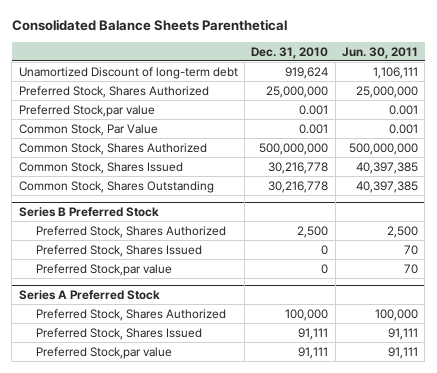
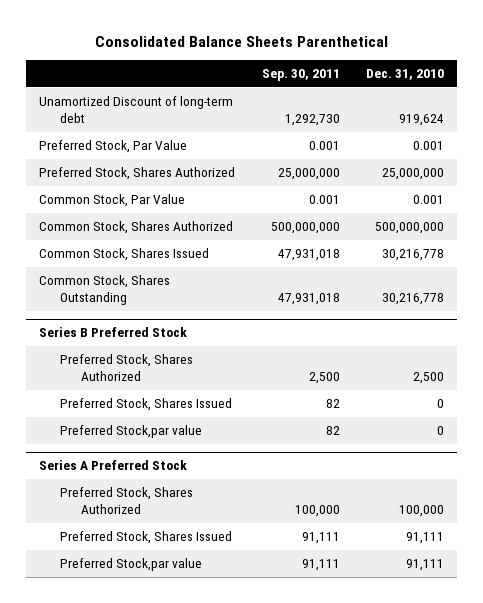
- | Dec. 31, 2010 | Jun. 30, 2011
+ | Sep. 30, 2011 | Dec. 31, 2010
+ Preferred Stock, Par Value | 0.001 | 0.001
- Preferred Stock,par value | 0.001 | 0.001

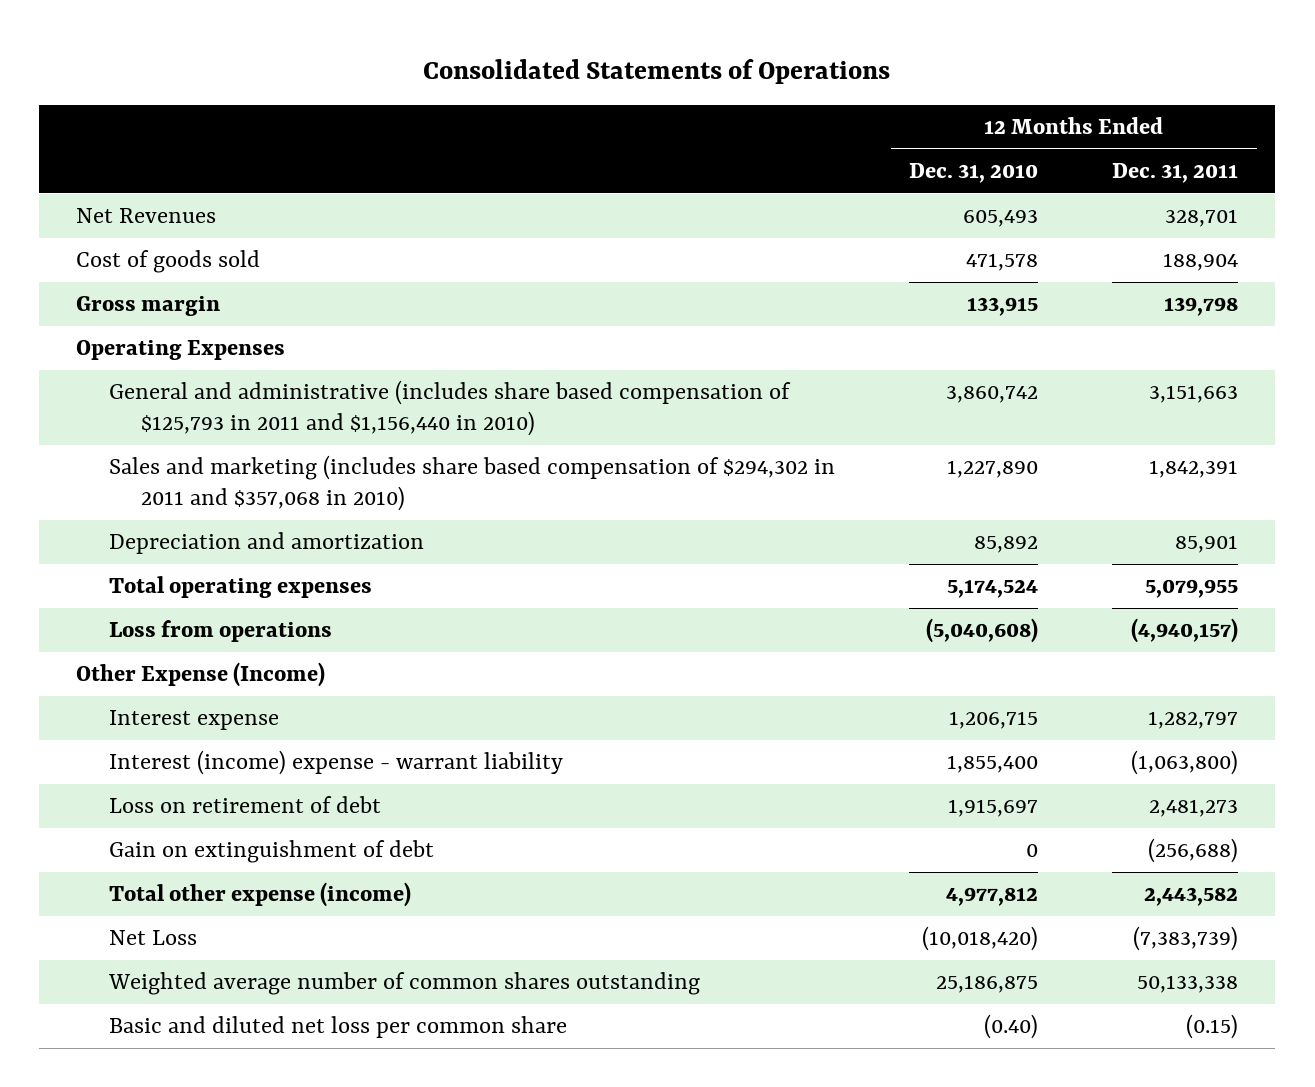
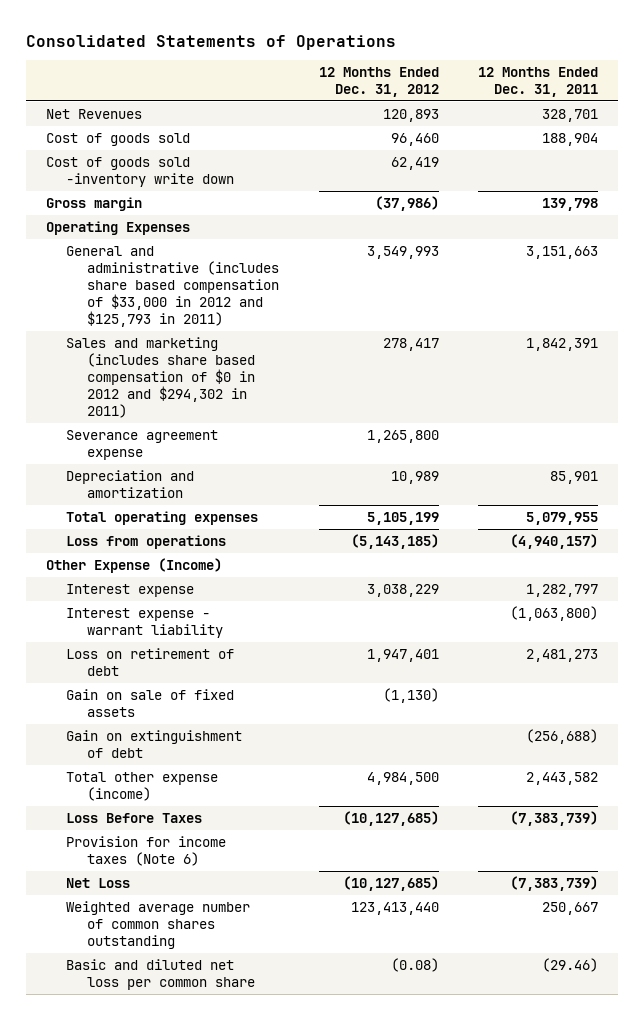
- | 12 Months Ended Dec. 31, 2010 | 12 Months Ended Dec. 31, 2011
+ | 12 Months Ended Dec. 31, 2012 | 12 Months Ended Dec. 31, 2011
+ Cost of goods sold -inventory write down | 62,419 |
- General and administrative (includes share based compensation of $125,793 in 2011 and $1,156,440 in 2010) | 3,860,742 | 3,151,663
- Sales and marketing (includes share based compensation of $294,302 in 2011 and $357,068 in 2010) | 1,227,890 | 1,842,391
+ General and administrative (includes share based compensation of $33,000 in 2012 and $125,793 in 2011) | 3,549,993 | 3,151,663
+ Sales and marketing (includes share based compensation of $0 in 2012 and $294,302 in 2011) | 278,417 | 1,842,391
+ Severance agreement expense | 1,265,800 |
- Interest (income) expense - warrant liability | 1,855,400 | (1,063,800)
+ Interest expense - warrant liability | | (1,063,800)
+ Gain on sale of fixed assets | (1,130) |
+ Loss Before Taxes | (10,127,685) | (7,383,739)
+ Provision for income taxes (Note 6)
- Weighted average number of common shares outstanding | 25,186,875 | 50,133,338
- Basic and diluted net loss per common share | (0.40) | (0.15)
+ Weighted average number of common shares outstanding | 123,413,440 | 250,667
+ Basic and diluted net loss per common share | (0.08) | (29.46)

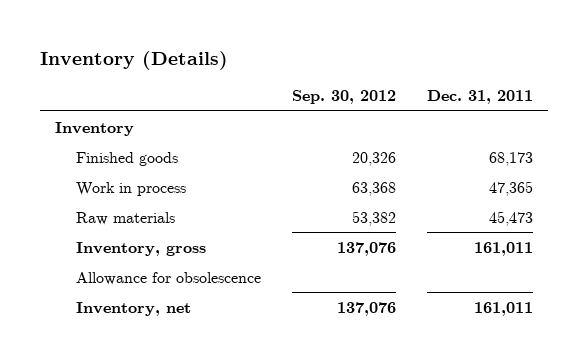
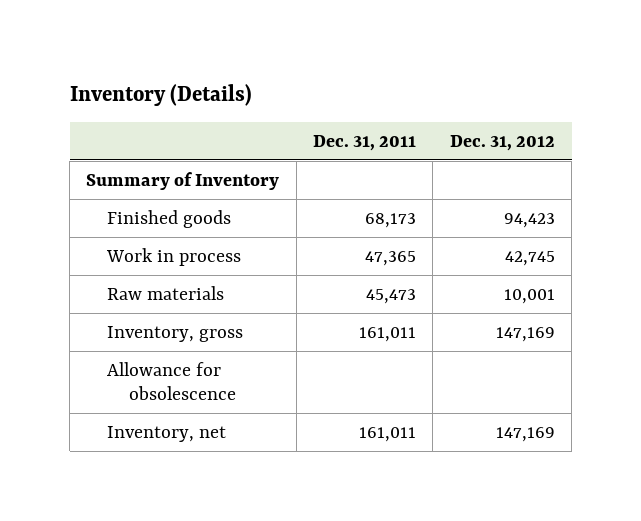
- | Sep. 30, 2012 | Dec. 31, 2011
+ | Dec. 31, 2011 | Dec. 31, 2012
- Inventory
+ Summary of Inventory

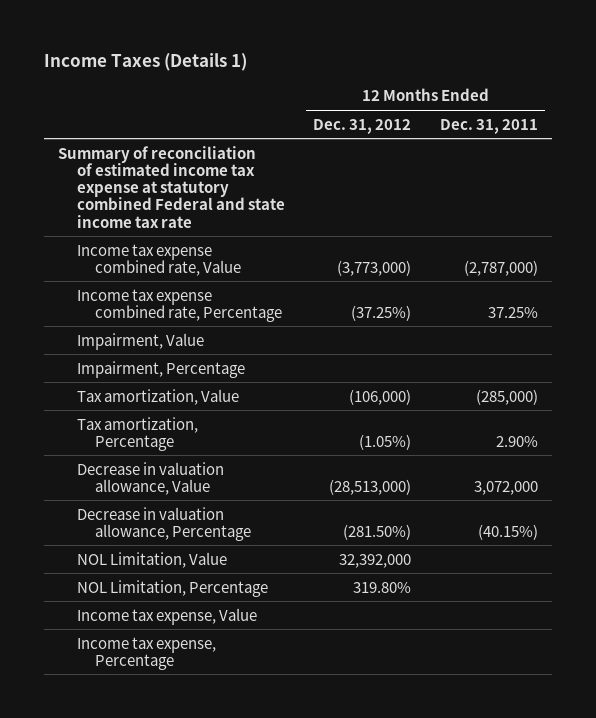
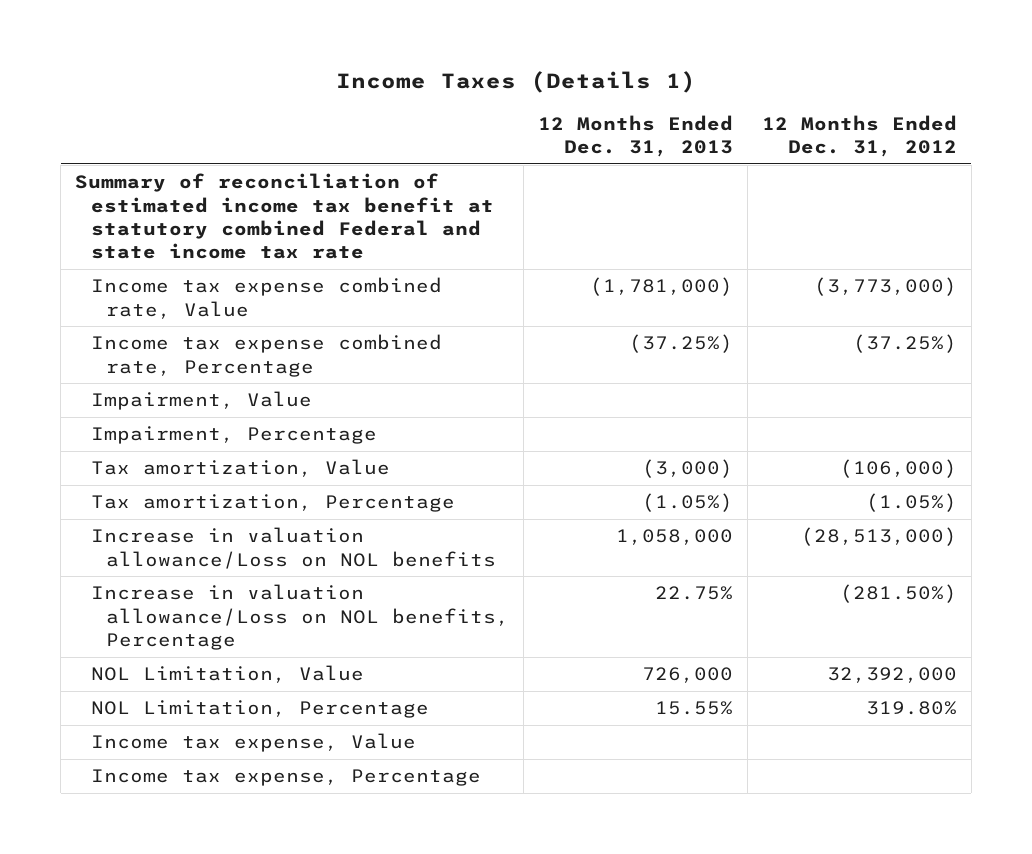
- | 12 Months Ended Dec. 31, 2012 | 12 Months Ended Dec. 31, 2011
+ | 12 Months Ended Dec. 31, 2013 | 12 Months Ended Dec. 31, 2012
- Summary of reconciliation of estimated income tax expense at statutory combined Federal and state income tax rate
+ Summary of reconciliation of estimated income tax benefit at statutory combined Federal and state income tax rate
- Decrease in valuation allowance, Value | (28,513,000) | 3,072,000
- Decrease in valuation allowance, Percentage | (281.50%) | (40.15%)
+ Increase in valuation allowance/Loss on NOL benefits | 1,058,000 | (28,513,000)
+ Increase in valuation allowance/Loss on NOL benefits, Percentage | 22.75% | (281.50%)

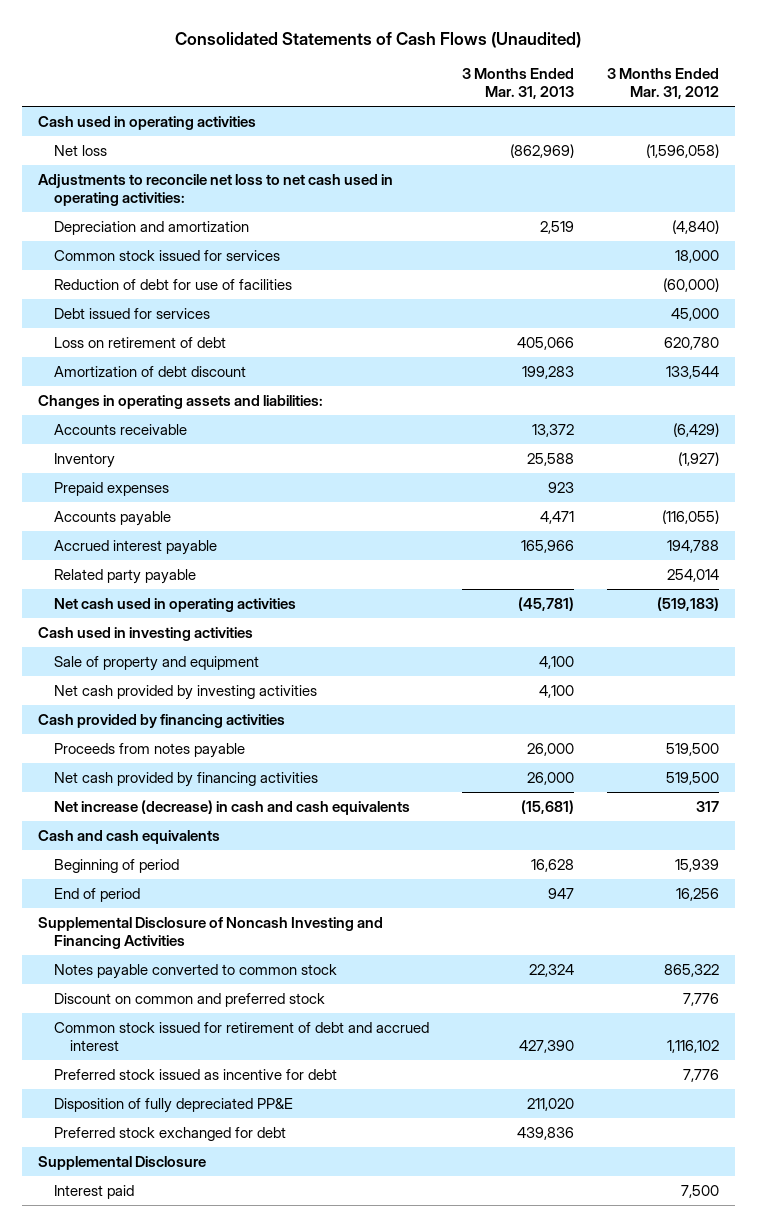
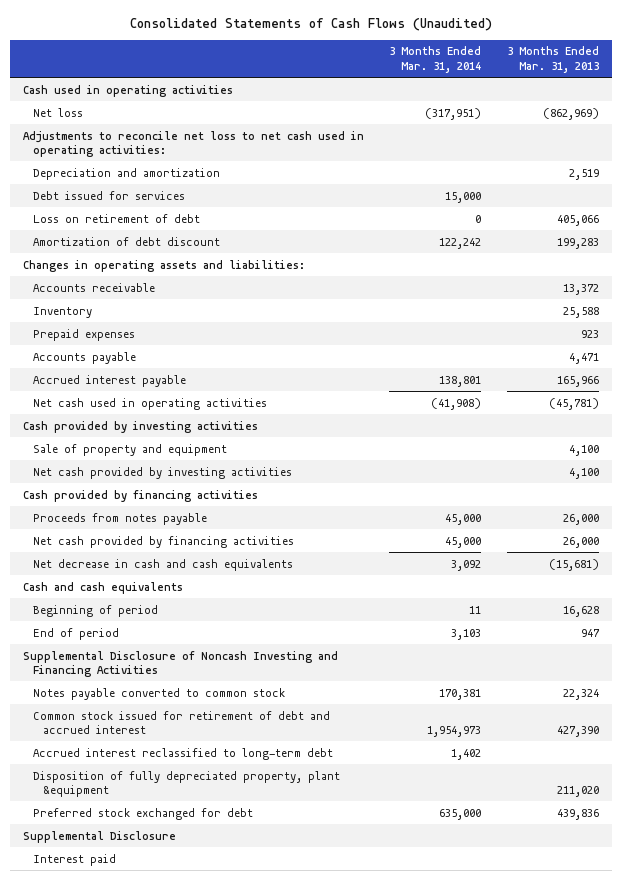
- | 3 Months Ended Mar. 31, 2013 | 3 Months Ended Mar. 31, 2012
+ | 3 Months Ended Mar. 31, 2014 | 3 Months Ended Mar. 31, 2013
- Common stock issued for services | | 18,000
- Reduction of debt for use of facilities | | (60,000)
- Related party payable | | 254,014
- Cash used in investing activities
+ Cash provided by investing activities
- Net increase (decrease) in cash and cash equivalents | (15,681) | 317
+ Net decrease in cash and cash equivalents | 3,092 | (15,681)
- Discount on common and preferred stock | | 7,776
- Preferred stock issued as incentive for debt | | 7,776
- Disposition of fully depreciated PP&E | 211,020 |
+ Accrued interest reclassified to long-term debt | 1,402 |
+ Disposition of fully depreciated property, plant &equipment | | 211,020

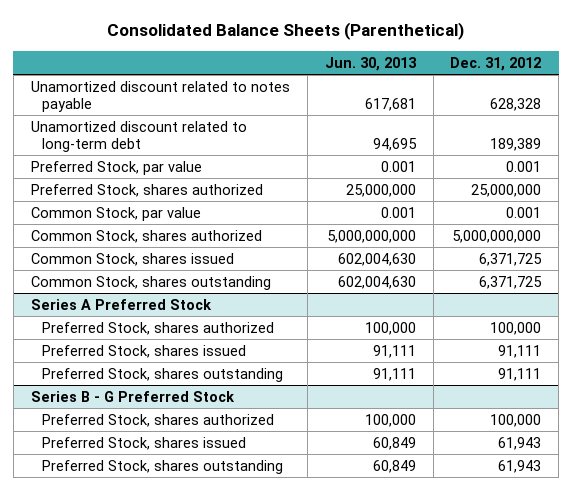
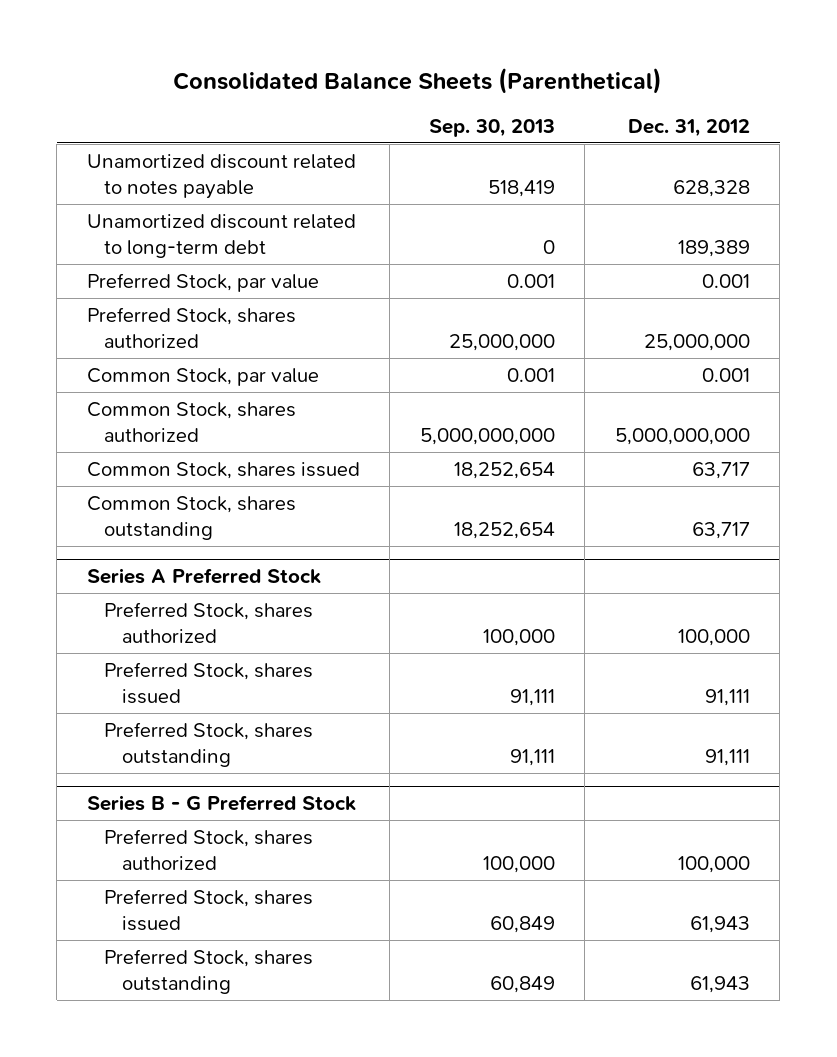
- | Jun. 30, 2013 | Dec. 31, 2012
+ | Sep. 30, 2013 | Dec. 31, 2012
- Common Stock, shares issued | 602,004,630 | 6,371,725
- Common Stock, shares outstanding | 602,004,630 | 6,371,725
+ Common Stock, shares issued | 18,252,654 | 63,717
+ Common Stock, shares outstanding | 18,252,654 | 63,717

